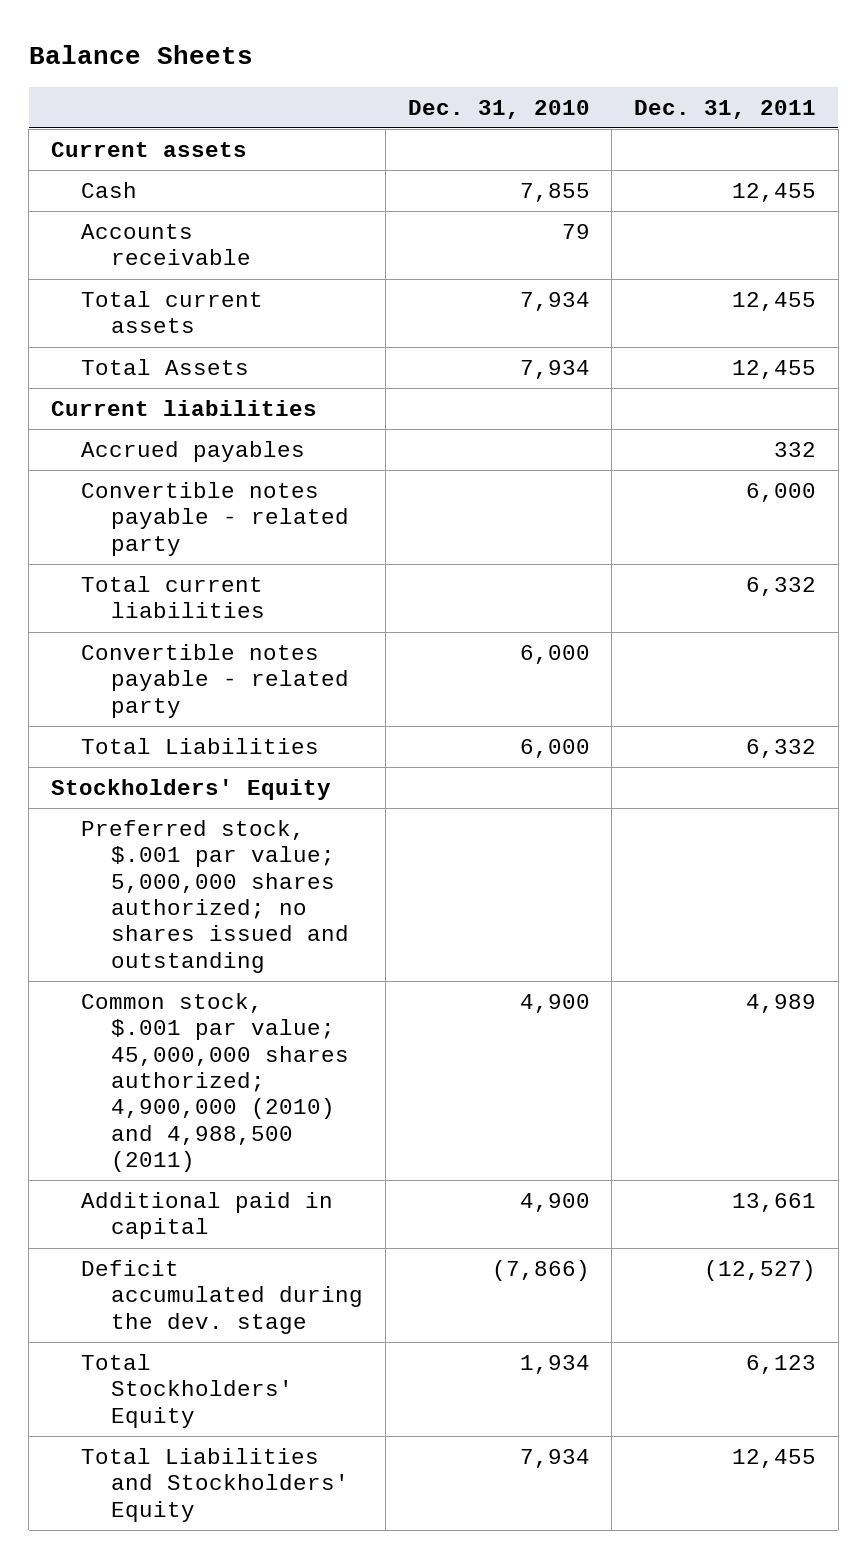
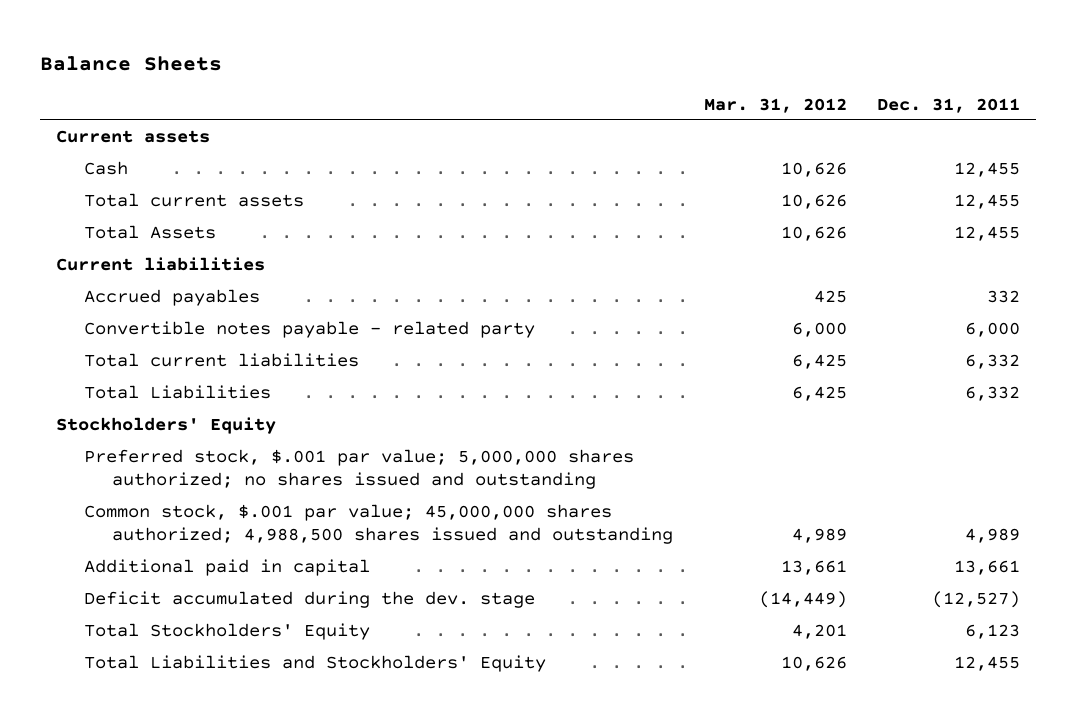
- | Dec. 31, 2010 | Dec. 31, 2011
+ | Mar. 31, 2012 | Dec. 31, 2011
- Accounts receivable | 79 |
- Convertible notes payable - related party | 6,000 |
- Common stock, $.001 par value; 45,000,000 shares authorized; 4,900,000 (2010) and 4,988,500 (2011) | 4,900 | 4,989
+ Common stock, $.001 par value; 45,000,000 shares authorized; 4,988,500 shares issued and outstanding | 4,989 | 4,989

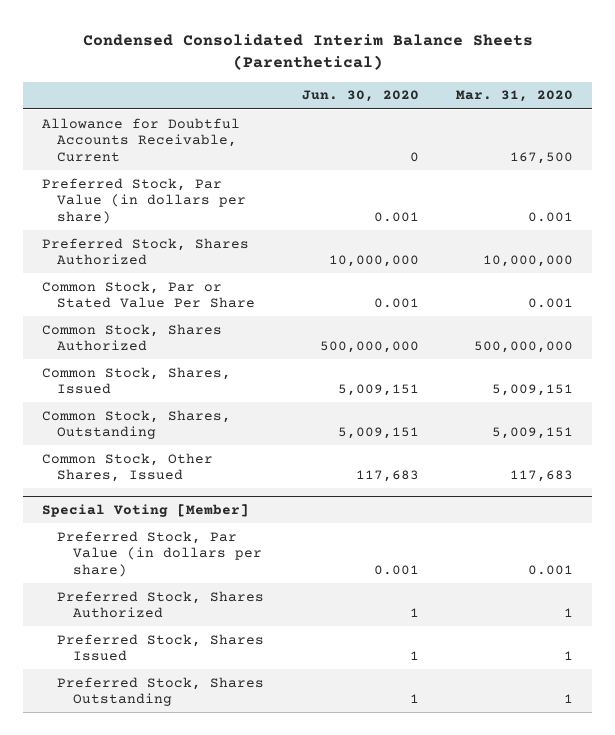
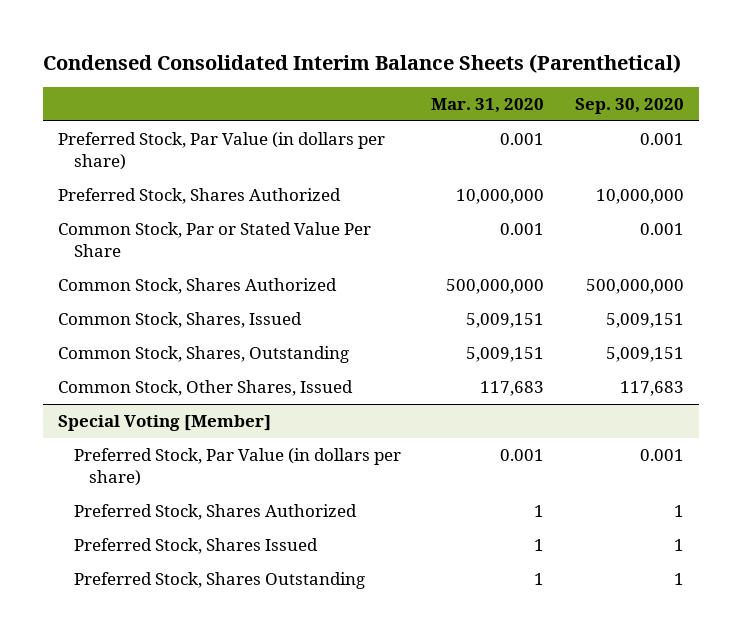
- | Jun. 30, 2020 | Mar. 31, 2020
+ | Mar. 31, 2020 | Sep. 30, 2020
- Allowance for Doubtful Accounts Receivable, Current | 0 | 167,500

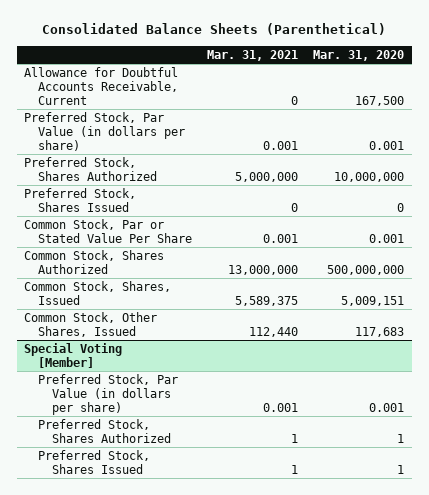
- Condensed Consolidated Interim Balance Sheets (Parenthetical)
+ Consolidated Balance Sheets (Parenthetical)
- | Mar. 31, 2020 | Sep. 30, 2020
+ | Mar. 31, 2021 | Mar. 31, 2020
+ Allowance for Doubtful Accounts Receivable, Current | 0 | 167,500
+ Preferred Stock, Shares Issued | 0 | 0
- Common Stock, Shares, Outstanding | 5,009,151 | 5,009,151
@ Special Voting [Member]
- Preferred Stock, Shares Outstanding | 1 | 1

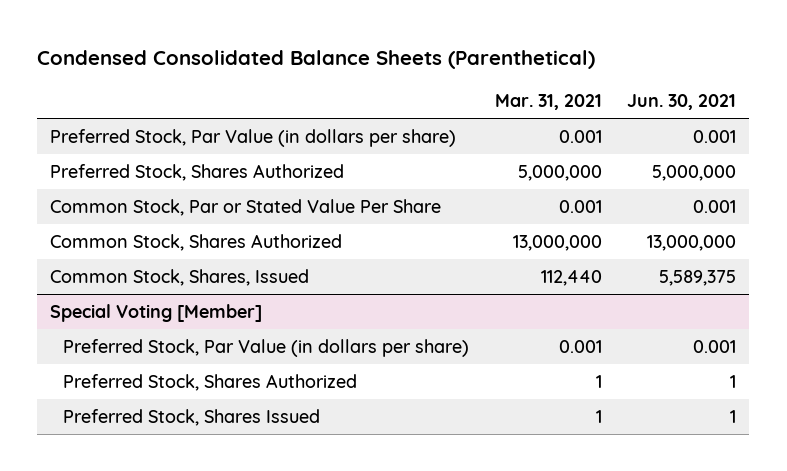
- Consolidated Balance Sheets (Parenthetical)
+ Condensed Consolidated Balance Sheets (Parenthetical)
- | Mar. 31, 2021 | Mar. 31, 2020
+ | Mar. 31, 2021 | Jun. 30, 2021
- Allowance for Doubtful Accounts Receivable, Current | 0 | 167,500
- Preferred Stock, Shares Issued | 0 | 0
- Common Stock, Shares, Issued | 5,589,375 | 5,009,151
- Common Stock, Other Shares, Issued | 112,440 | 117,683
+ Common Stock, Shares, Issued | 112,440 | 5,589,375

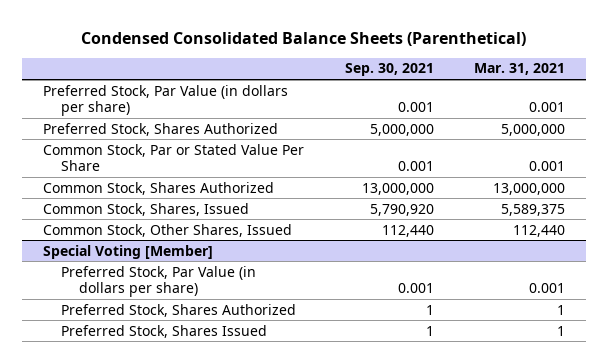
- | Mar. 31, 2021 | Jun. 30, 2021
+ | Sep. 30, 2021 | Mar. 31, 2021
- Common Stock, Shares, Issued | 112,440 | 5,589,375
+ Common Stock, Shares, Issued | 5,790,920 | 5,589,375
+ Common Stock, Other Shares, Issued | 112,440 | 112,440

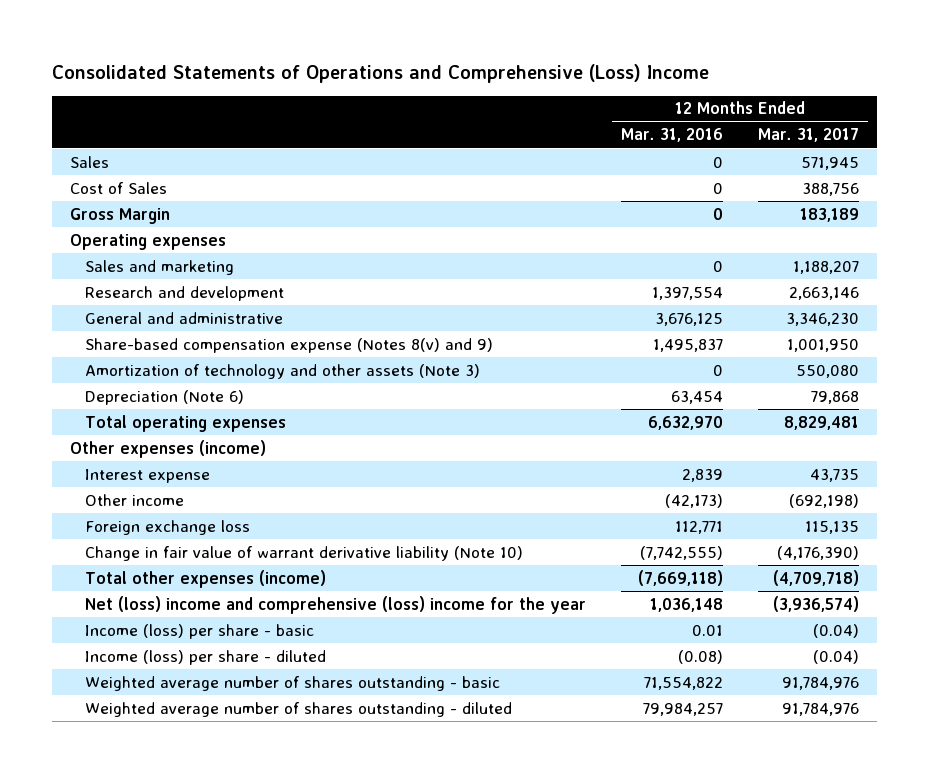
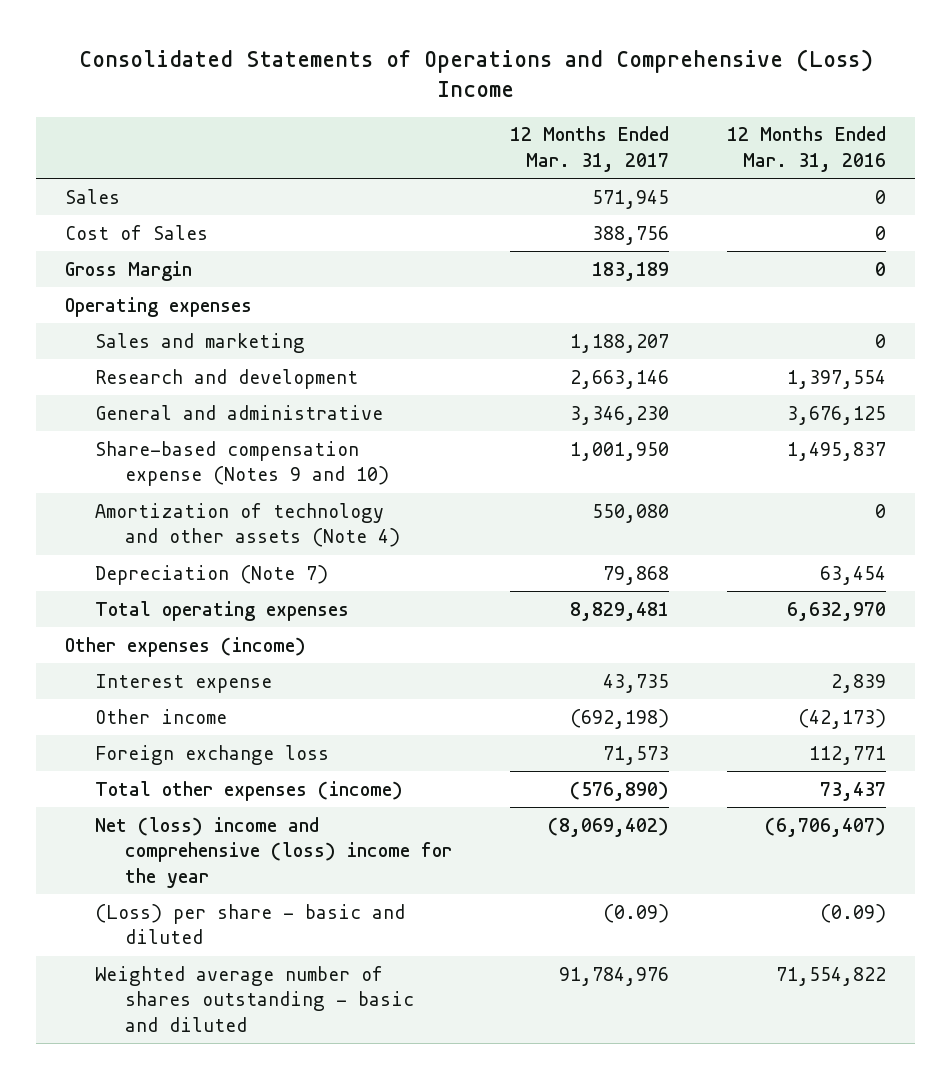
- | 12 Months Ended Mar. 31, 2016 | 12 Months Ended Mar. 31, 2017
+ | 12 Months Ended Mar. 31, 2017 | 12 Months Ended Mar. 31, 2016
- Share-based compensation expense (Notes 8(v) and 9) | 1,495,837 | 1,001,950
- Amortization of technology and other assets (Note 3) | 0 | 550,080
- Depreciation (Note 6) | 63,454 | 79,868
+ Share-based compensation expense (Notes 9 and 10) | 1,001,950 | 1,495,837
+ Amortization of technology and other assets (Note 4) | 550,080 | 0
+ Depreciation (Note 7) | 79,868 | 63,454
- Foreign exchange loss | 112,771 | 115,135
- Change in fair value of warrant derivative liability (Note 10) | (7,742,555) | (4,176,390)
- Total other expenses (income) | (7,669,118) | (4,709,718)
- Net (loss) income and comprehensive (loss) income for the year | 1,036,148 | (3,936,574)
- Income (loss) per share - basic | 0.01 | (0.04)
- Income (loss) per share - diluted | (0.08) | (0.04)
- Weighted average number of shares outstanding - basic | 71,554,822 | 91,784,976
- Weighted average number of shares outstanding - diluted | 79,984,257 | 91,784,976
+ Foreign exchange loss | 71,573 | 112,771
+ Total other expenses (income) | (576,890) | 73,437
+ Net (loss) income and comprehensive (loss) income for the year | (8,069,402) | (6,706,407)
+ (Loss) per share - basic and diluted | (0.09) | (0.09)
+ Weighted average number of shares outstanding - basic and diluted | 91,784,976 | 71,554,822

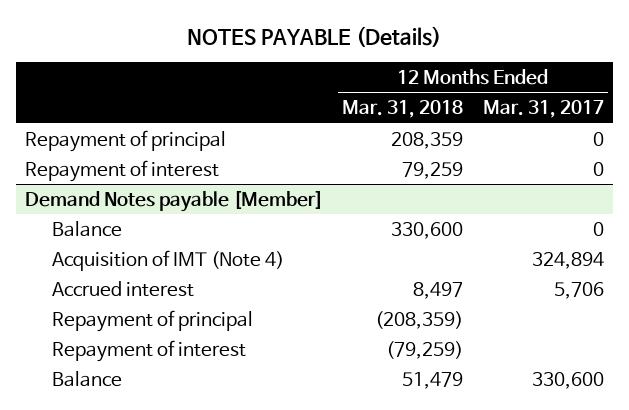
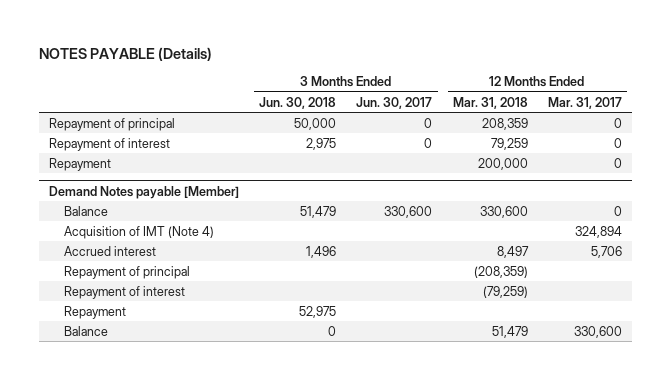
- | 12 Months Ended Mar. 31, 2018 | 12 Months Ended Mar. 31, 2017
+ | 3 Months Ended Jun. 30, 2018 | 3 Months Ended Jun. 30, 2017 | 12 Months Ended Mar. 31, 2018 | 12 Months Ended Mar. 31, 2017
+ Repayment | | | 200,000 | 0
@ Demand Notes payable [Member]
+ Repayment | 52,975 | | |

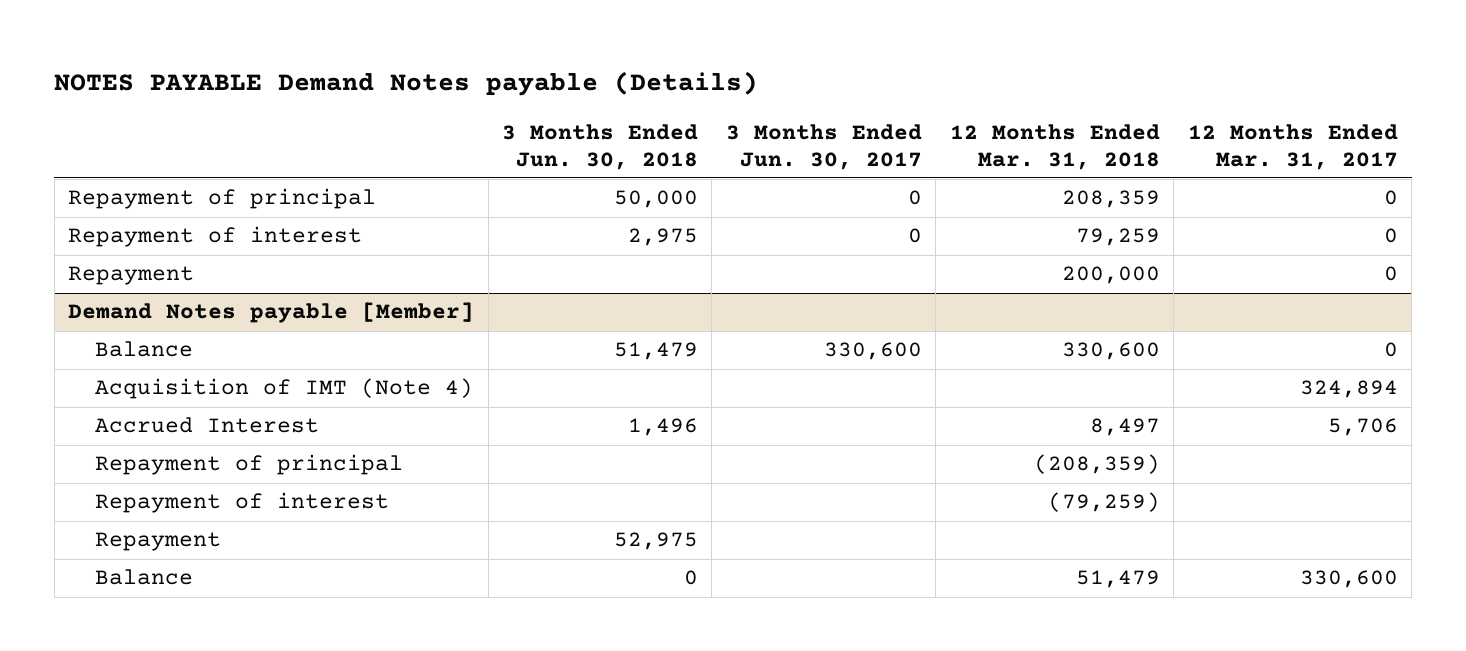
- NOTES PAYABLE (Details)
+ NOTES PAYABLE Demand Notes payable (Details)
@ Demand Notes payable [Member]
- Accrued interest | 1,496 | | 8,497 | 5,706
+ Accrued Interest | 1,496 | | 8,497 | 5,706

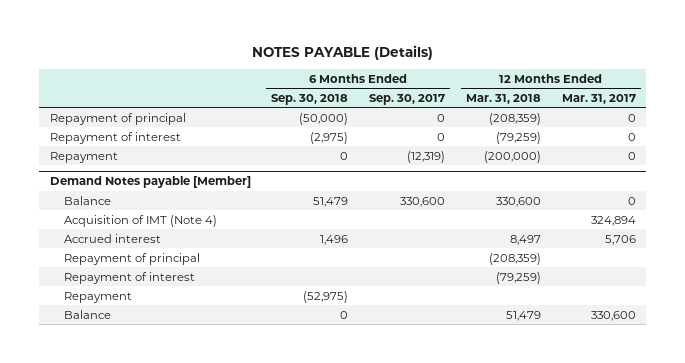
- NOTES PAYABLE Demand Notes payable (Details)
+ NOTES PAYABLE (Details)
- | 3 Months Ended Jun. 30, 2018 | 3 Months Ended Jun. 30, 2017 | 12 Months Ended Mar. 31, 2018 | 12 Months Ended Mar. 31, 2017
+ | 6 Months Ended Sep. 30, 2018 | 6 Months Ended Sep. 30, 2017 | 12 Months Ended Mar. 31, 2018 | 12 Months Ended Mar. 31, 2017
- Repayment of principal | 50,000 | 0 | 208,359 | 0
- Repayment of interest | 2,975 | 0 | 79,259 | 0
- Repayment | | | 200,000 | 0
+ Repayment of principal | (50,000) | 0 | (208,359) | 0
+ Repayment of interest | (2,975) | 0 | (79,259) | 0
+ Repayment | 0 | (12,319) | (200,000) | 0
@ Demand Notes payable [Member]
- Accrued Interest | 1,496 | | 8,497 | 5,706
+ Accrued interest | 1,496 | | 8,497 | 5,706

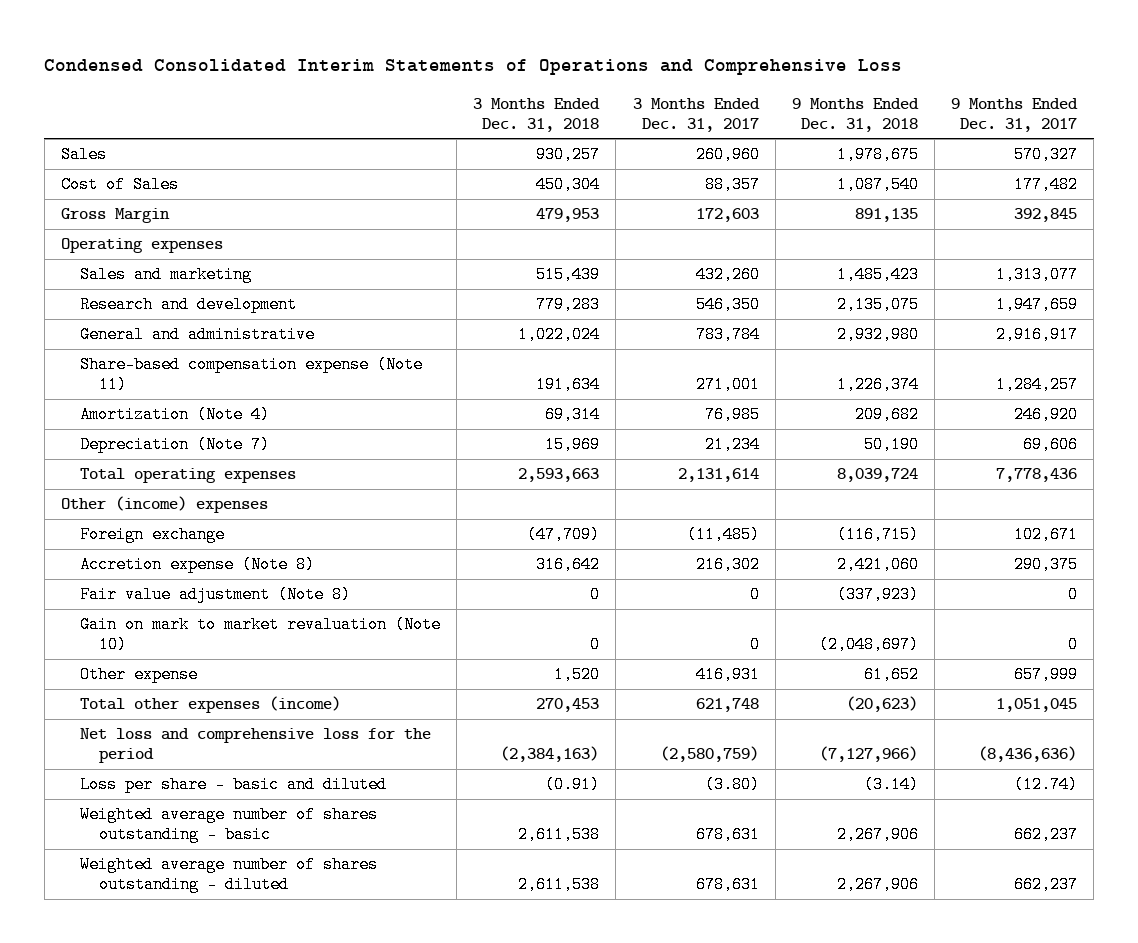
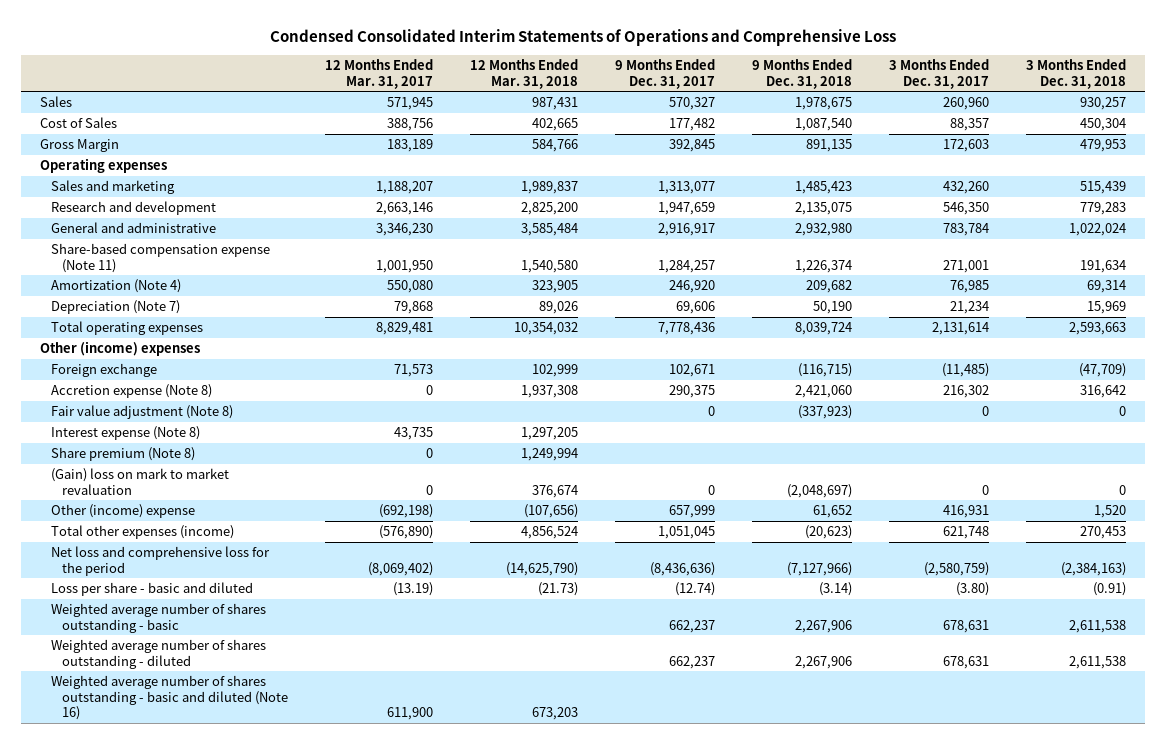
- | 3 Months Ended Dec. 31, 2018 | 3 Months Ended Dec. 31, 2017 | 9 Months Ended Dec. 31, 2018 | 9 Months Ended Dec. 31, 2017
+ | 12 Months Ended Mar. 31, 2017 | 12 Months Ended Mar. 31, 2018 | 9 Months Ended Dec. 31, 2017 | 9 Months Ended Dec. 31, 2018 | 3 Months Ended Dec. 31, 2017 | 3 Months Ended Dec. 31, 2018
- Gain on mark to market revaluation (Note 10) | 0 | 0 | (2,048,697) | 0
- Other expense | 1,520 | 416,931 | 61,652 | 657,999
+ Interest expense (Note 8) | 43,735 | 1,297,205 | | | |
+ Share premium (Note 8) | 0 | 1,249,994 | | | |
+ (Gain) loss on mark to market revaluation | 0 | 376,674 | 0 | (2,048,697) | 0 | 0
+ Other (income) expense | (692,198) | (107,656) | 657,999 | 61,652 | 416,931 | 1,520
+ Weighted average number of shares outstanding - basic and diluted (Note 16) | 611,900 | 673,203 | | | |

